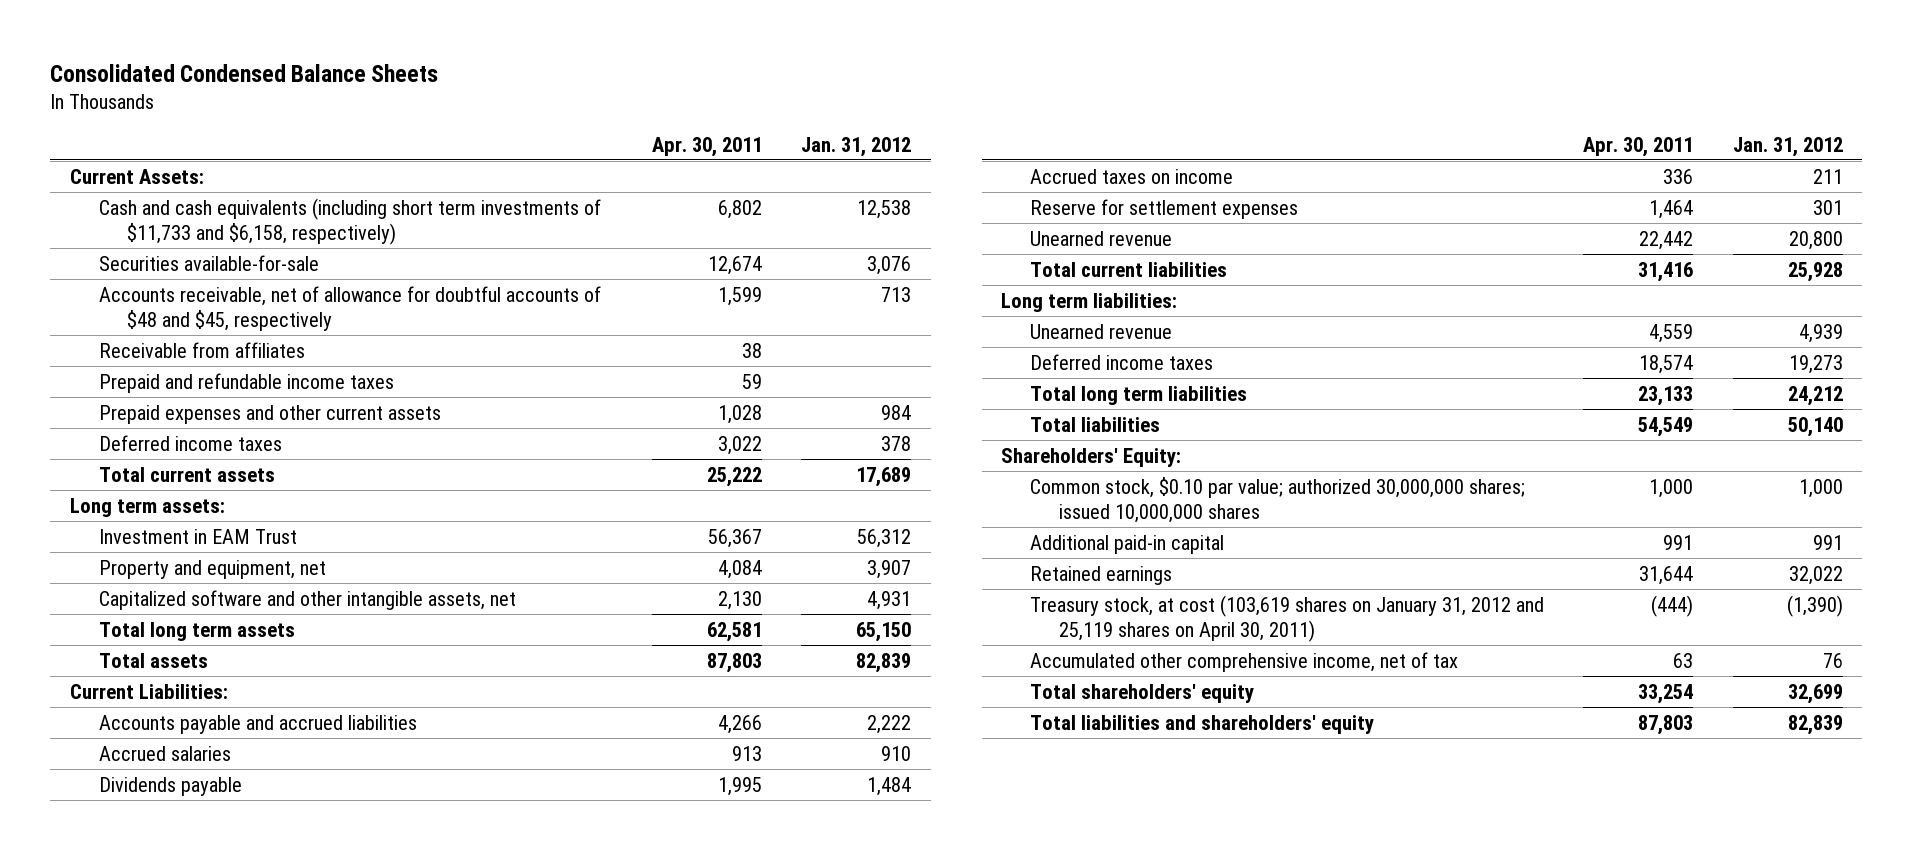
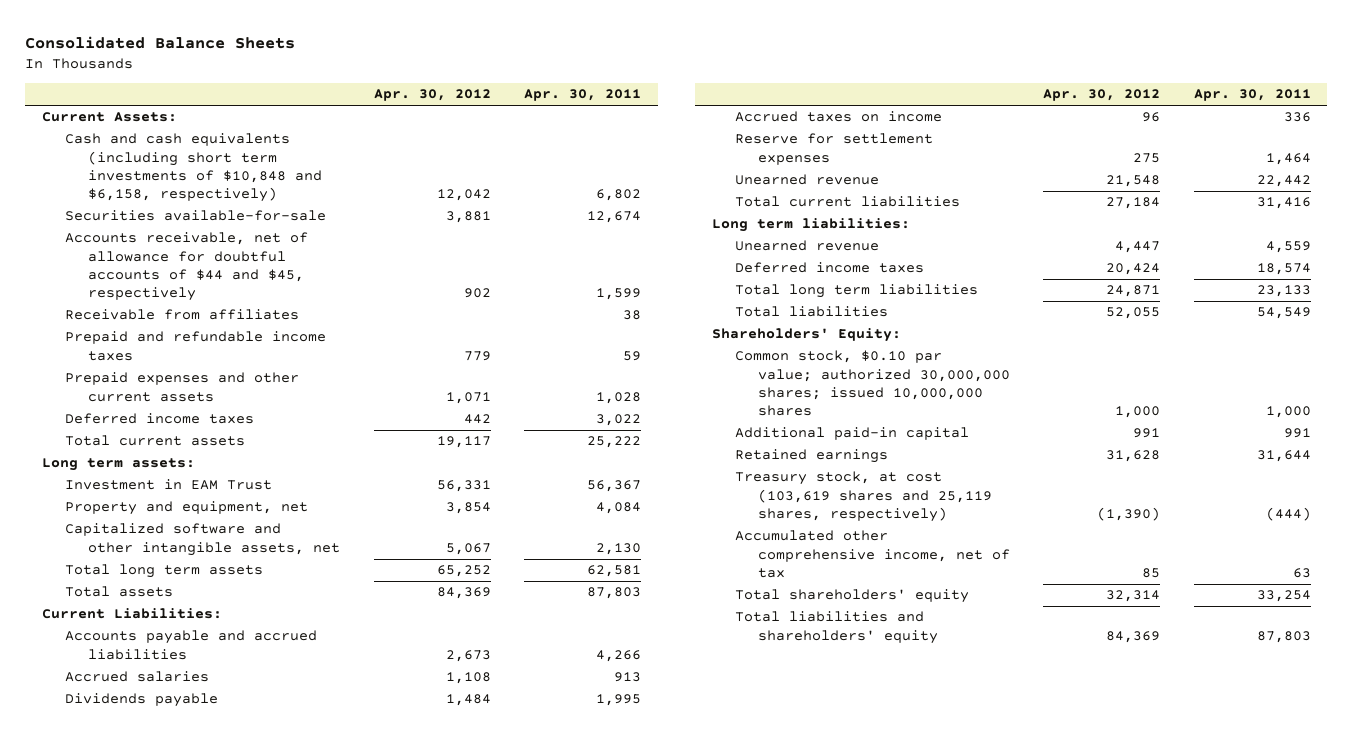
- Consolidated Condensed Balance Sheets
+ Consolidated Balance Sheets
- | Apr. 30, 2011 | Jan. 31, 2012
+ | Apr. 30, 2012 | Apr. 30, 2011
- Cash and cash equivalents (including short term investments of $11,733 and $6,158, respectively) | 6,802 | 12,538
+ Cash and cash equivalents (including short term investments of $10,848 and $6,158, respectively) | 12,042 | 6,802
- Accounts receivable, net of allowance for doubtful accounts of $48 and $45, respectively | 1,599 | 713
+ Accounts receivable, net of allowance for doubtful accounts of $44 and $45, respectively | 902 | 1,599
- Treasury stock, at cost (103,619 shares on January 31, 2012 and 25,119 shares on April 30, 2011) | (444) | (1,390)
+ Treasury stock, at cost (103,619 shares and 25,119 shares, respectively) | (1,390) | (444)

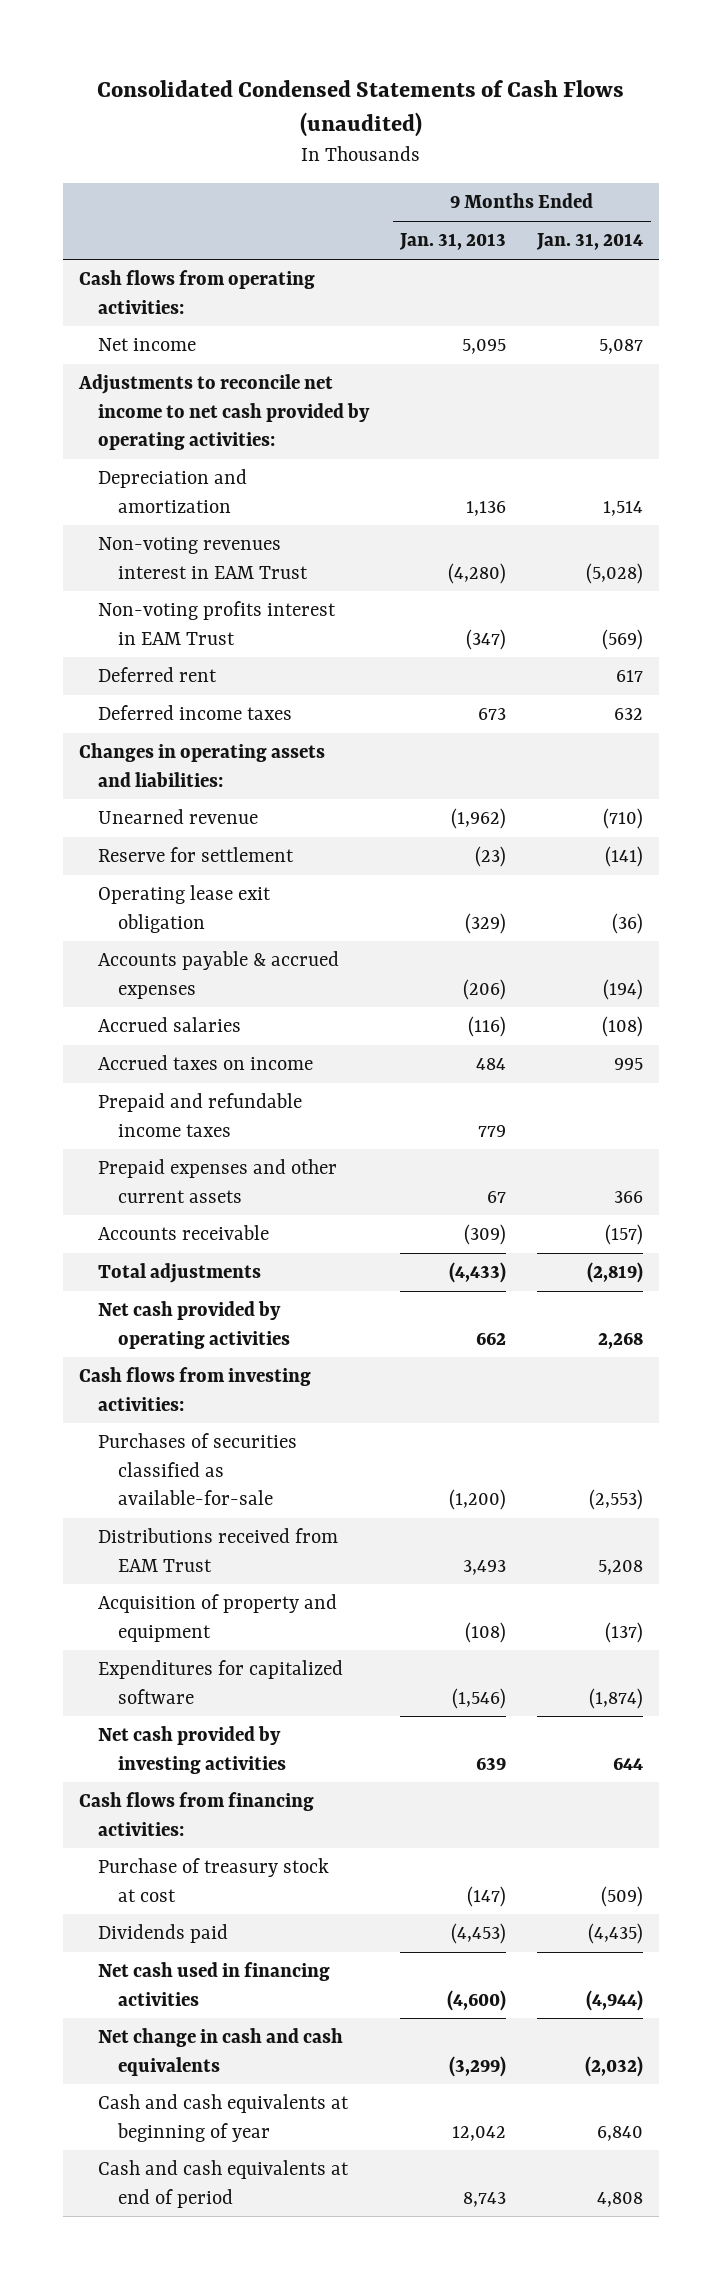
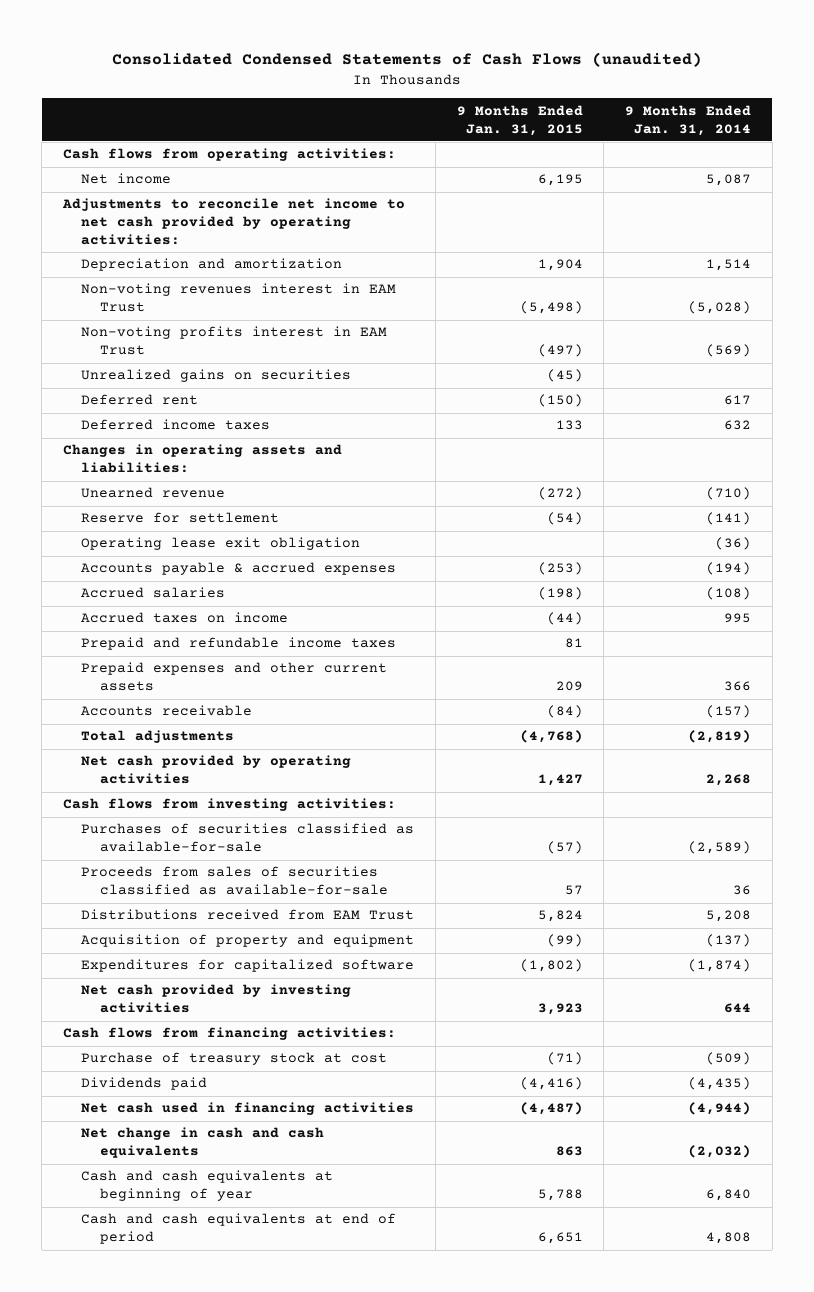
- | 9 Months Ended Jan. 31, 2013 | 9 Months Ended Jan. 31, 2014
+ | 9 Months Ended Jan. 31, 2015 | 9 Months Ended Jan. 31, 2014
+ Unrealized gains on securities | (45) |
- Purchases of securities classified as available-for-sale | (1,200) | (2,553)
+ Purchases of securities classified as available-for-sale | (57) | (2,589)
+ Proceeds from sales of securities classified as available-for-sale | 57 | 36

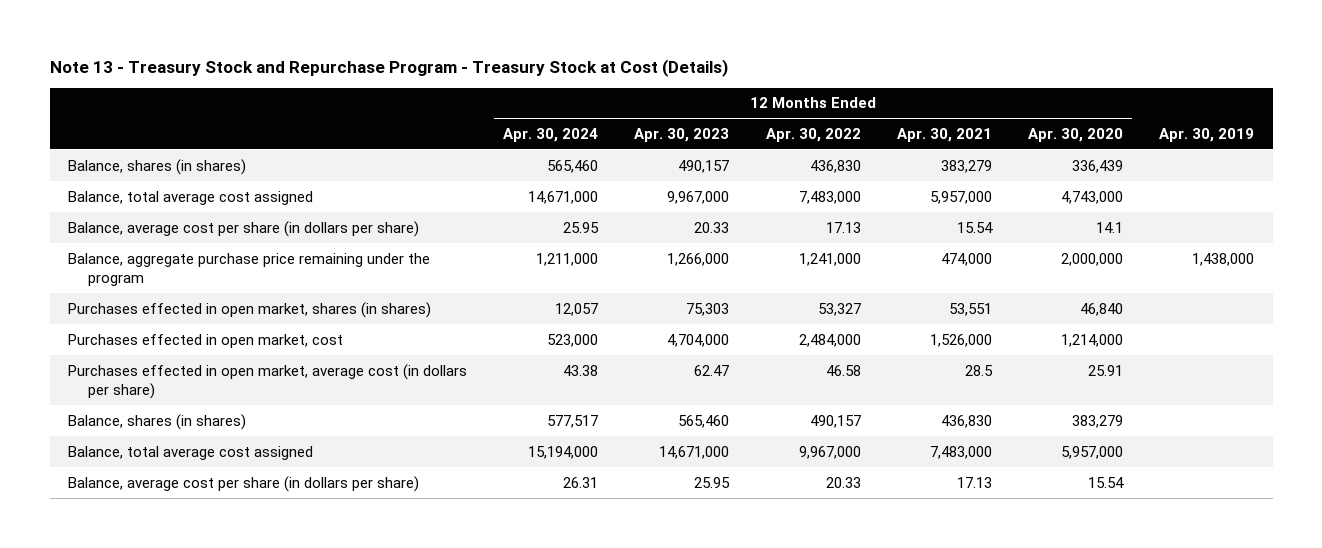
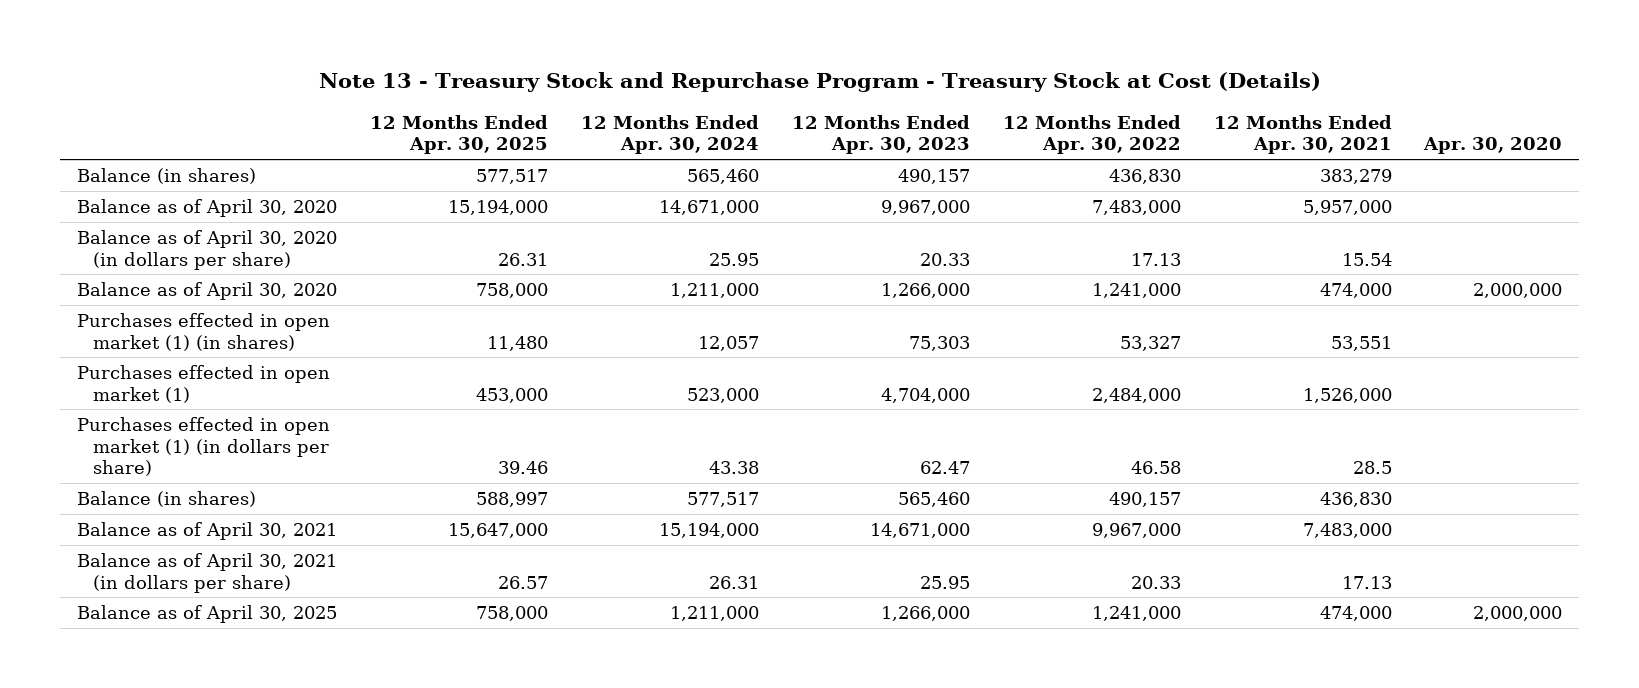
- | 12 Months Ended Apr. 30, 2024 | 12 Months Ended Apr. 30, 2023 | 12 Months Ended Apr. 30, 2022 | 12 Months Ended Apr. 30, 2021 | 12 Months Ended Apr. 30, 2020 | Apr. 30, 2019
+ | 12 Months Ended Apr. 30, 2025 | 12 Months Ended Apr. 30, 2024 | 12 Months Ended Apr. 30, 2023 | 12 Months Ended Apr. 30, 2022 | 12 Months Ended Apr. 30, 2021 | Apr. 30, 2020
- Balance, shares (in shares) | 565,460 | 490,157 | 436,830 | 383,279 | 336,439 |
- Balance, total average cost assigned | 14,671,000 | 9,967,000 | 7,483,000 | 5,957,000 | 4,743,000 |
- Balance, average cost per share (in dollars per share) | 25.95 | 20.33 | 17.13 | 15.54 | 14.1 |
- Balance, aggregate purchase price remaining under the program | 1,211,000 | 1,266,000 | 1,241,000 | 474,000 | 2,000,000 | 1,438,000
- Purchases effected in open market, shares (in shares) | 12,057 | 75,303 | 53,327 | 53,551 | 46,840 |
- Purchases effected in open market, cost | 523,000 | 4,704,000 | 2,484,000 | 1,526,000 | 1,214,000 |
- Purchases effected in open market, average cost (in dollars per share) | 43.38 | 62.47 | 46.58 | 28.5 | 25.91 |
- Balance, shares (in shares) | 577,517 | 565,460 | 490,157 | 436,830 | 383,279 |
- Balance, total average cost assigned | 15,194,000 | 14,671,000 | 9,967,000 | 7,483,000 | 5,957,000 |
- Balance, average cost per share (in dollars per share) | 26.31 | 25.95 | 20.33 | 17.13 | 15.54 |
+ Balance (in shares) | 577,517 | 565,460 | 490,157 | 436,830 | 383,279 |
+ Balance as of April 30, 2020 | 15,194,000 | 14,671,000 | 9,967,000 | 7,483,000 | 5,957,000 |
+ Balance as of April 30, 2020 (in dollars per share) | 26.31 | 25.95 | 20.33 | 17.13 | 15.54 |
+ Balance as of April 30, 2020 | 758,000 | 1,211,000 | 1,266,000 | 1,241,000 | 474,000 | 2,000,000
+ Purchases effected in open market (1) (in shares) | 11,480 | 12,057 | 75,303 | 53,327 | 53,551 |
+ Purchases effected in open market (1) | 453,000 | 523,000 | 4,704,000 | 2,484,000 | 1,526,000 |
+ Purchases effected in open market (1) (in dollars per share) | 39.46 | 43.38 | 62.47 | 46.58 | 28.5 |
+ Balance (in shares) | 588,997 | 577,517 | 565,460 | 490,157 | 436,830 |
+ Balance as of April 30, 2021 | 15,647,000 | 15,194,000 | 14,671,000 | 9,967,000 | 7,483,000 |
+ Balance as of April 30, 2021 (in dollars per share) | 26.57 | 26.31 | 25.95 | 20.33 | 17.13 |
+ Balance as of April 30, 2025 | 758,000 | 1,211,000 | 1,266,000 | 1,241,000 | 474,000 | 2,000,000

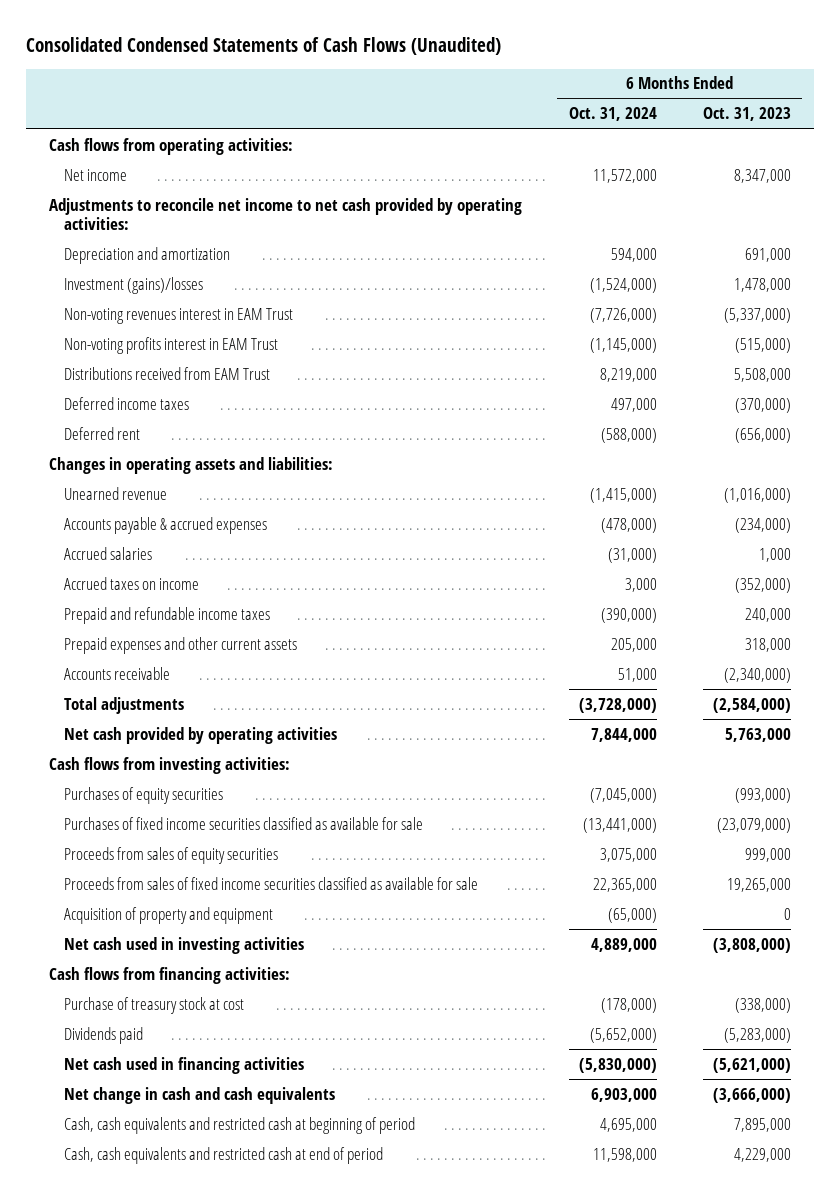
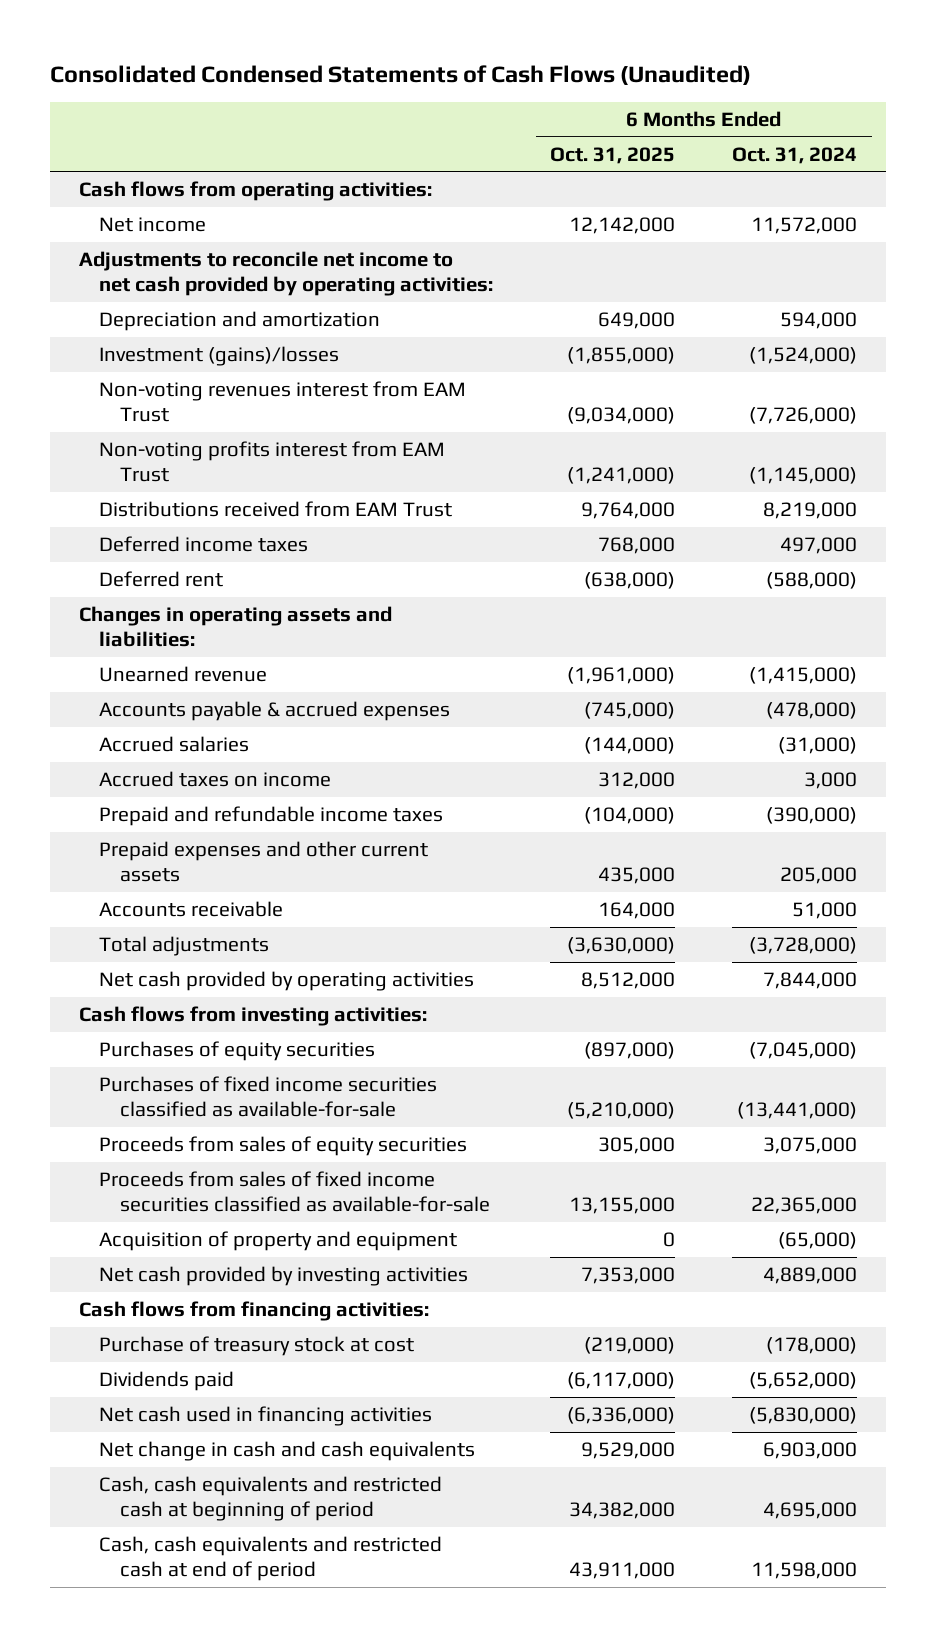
- | 6 Months Ended Oct. 31, 2024 | 6 Months Ended Oct. 31, 2023
+ | 6 Months Ended Oct. 31, 2025 | 6 Months Ended Oct. 31, 2024
- Non-voting revenues interest in EAM Trust | (7,726,000) | (5,337,000)
- Non-voting profits interest in EAM Trust | (1,145,000) | (515,000)
+ Non-voting revenues interest from EAM Trust | (9,034,000) | (7,726,000)
+ Non-voting profits interest from EAM Trust | (1,241,000) | (1,145,000)
- Purchases of fixed income securities classified as available for sale | (13,441,000) | (23,079,000)
+ Purchases of fixed income securities classified as available-for-sale | (5,210,000) | (13,441,000)
- Proceeds from sales of fixed income securities classified as available for sale | 22,365,000 | 19,265,000
+ Proceeds from sales of fixed income securities classified as available-for-sale | 13,155,000 | 22,365,000
- Net cash used in investing activities | 4,889,000 | (3,808,000)
+ Net cash provided by investing activities | 7,353,000 | 4,889,000

